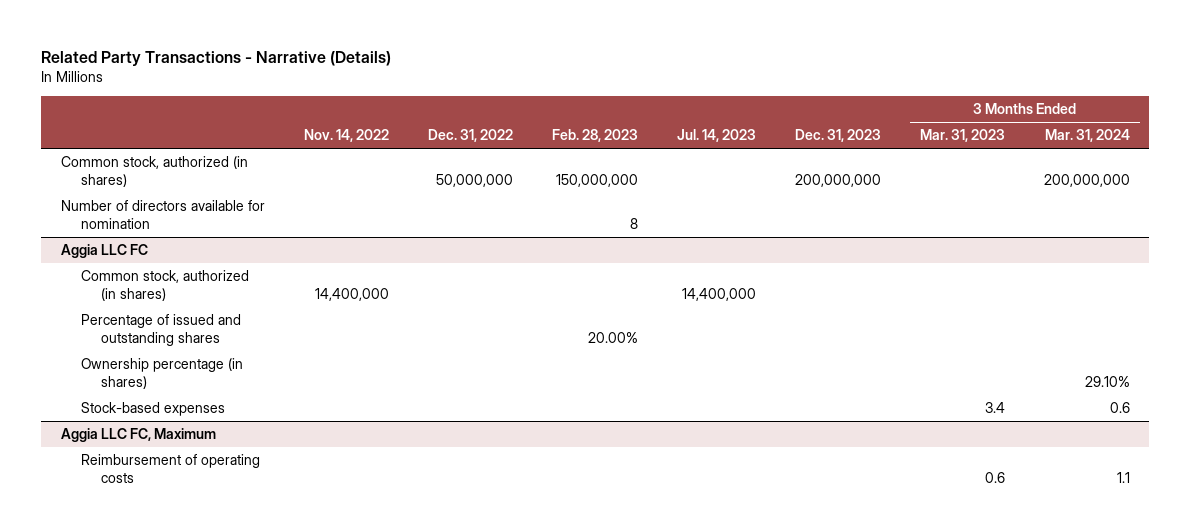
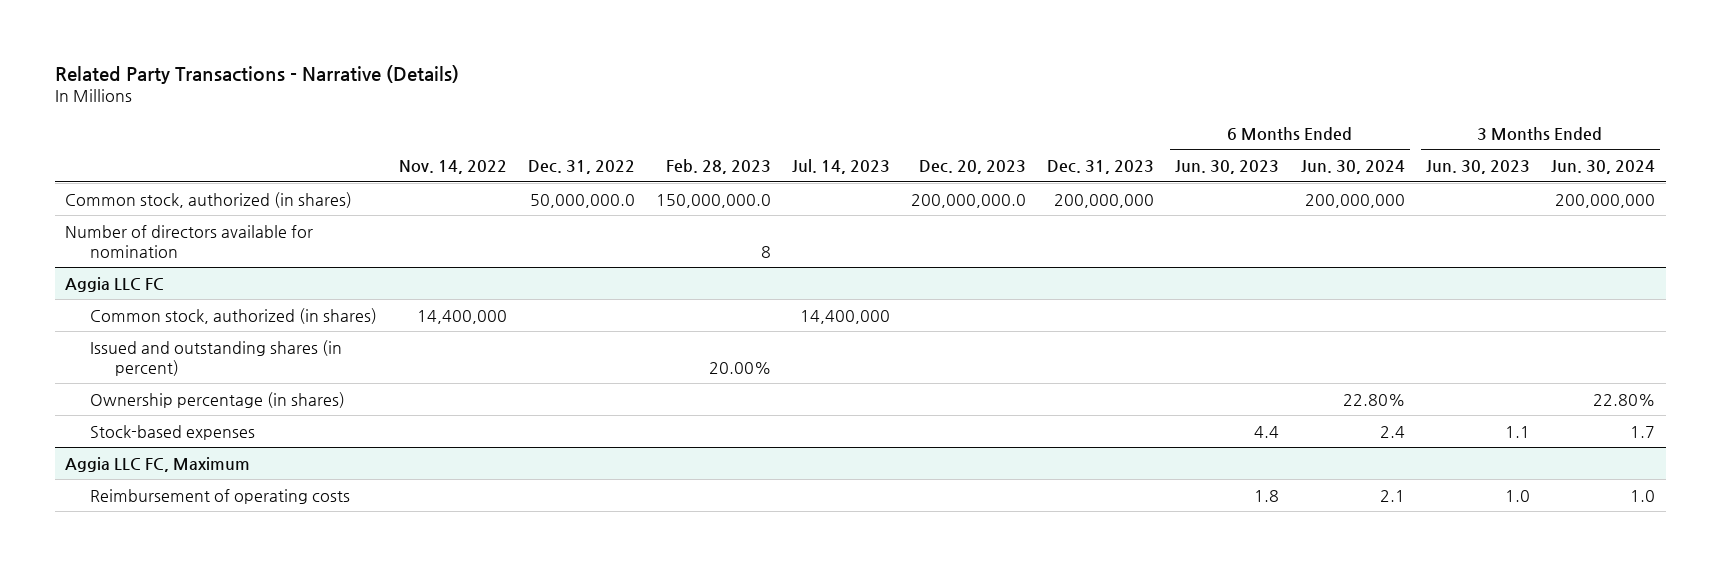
- | Nov. 14, 2022 | Dec. 31, 2022 | Feb. 28, 2023 | Jul. 14, 2023 | Dec. 31, 2023 | 3 Months Ended Mar. 31, 2023 | 3 Months Ended Mar. 31, 2024
+ | Nov. 14, 2022 | Dec. 31, 2022 | Feb. 28, 2023 | Jul. 14, 2023 | Dec. 20, 2023 | Dec. 31, 2023 | 6 Months Ended Jun. 30, 2023 | 6 Months Ended Jun. 30, 2024 | 3 Months Ended Jun. 30, 2023 | 3 Months Ended Jun. 30, 2024
- Common stock, authorized (in shares) | | 50,000,000 | 150,000,000 | | 200,000,000 | | 200,000,000
+ Common stock, authorized (in shares) | | 50,000,000.0 | 150,000,000.0 | | 200,000,000.0 | 200,000,000 | | 200,000,000 | | 200,000,000
@ Aggia LLC FC
- Percentage of issued and outstanding shares | | | 20.00% | | | |
+ Issued and outstanding shares (in percent) | | | 20.00% | | | | | | |

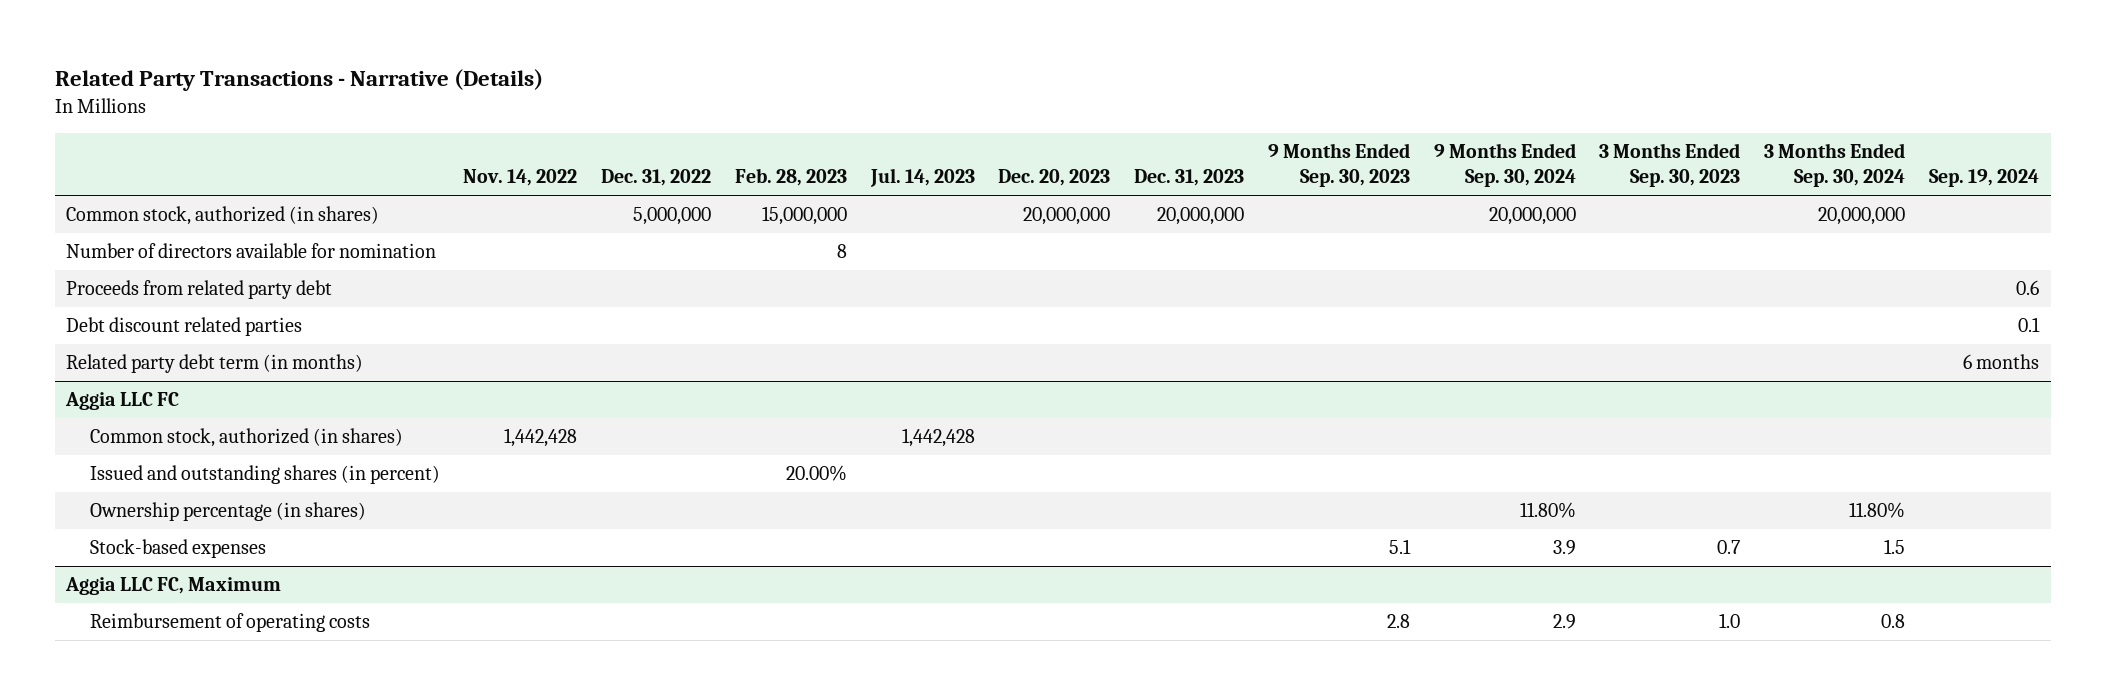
- | Nov. 14, 2022 | Dec. 31, 2022 | Feb. 28, 2023 | Jul. 14, 2023 | Dec. 20, 2023 | Dec. 31, 2023 | 6 Months Ended Jun. 30, 2023 | 6 Months Ended Jun. 30, 2024 | 3 Months Ended Jun. 30, 2023 | 3 Months Ended Jun. 30, 2024
+ | Nov. 14, 2022 | Dec. 31, 2022 | Feb. 28, 2023 | Jul. 14, 2023 | Dec. 20, 2023 | Dec. 31, 2023 | 9 Months Ended Sep. 30, 2023 | 9 Months Ended Sep. 30, 2024 | 3 Months Ended Sep. 30, 2023 | 3 Months Ended Sep. 30, 2024 | Sep. 19, 2024
- Common stock, authorized (in shares) | | 50,000,000.0 | 150,000,000.0 | | 200,000,000.0 | 200,000,000 | | 200,000,000 | | 200,000,000
+ Common stock, authorized (in shares) | | 5,000,000 | 15,000,000 | | 20,000,000 | 20,000,000 | | 20,000,000 | | 20,000,000 |
+ Proceeds from related party debt | | | | | | | | | | | 0.6
+ Debt discount related parties | | | | | | | | | | | 0.1
+ Related party debt term (in months) | | | | | | | | | | | 6 months
@ Aggia LLC FC
- Common stock, authorized (in shares) | 14,400,000 | | | 14,400,000 | | | | | |
+ Common stock, authorized (in shares) | 1,442,428 | | | 1,442,428 | | | | | | |

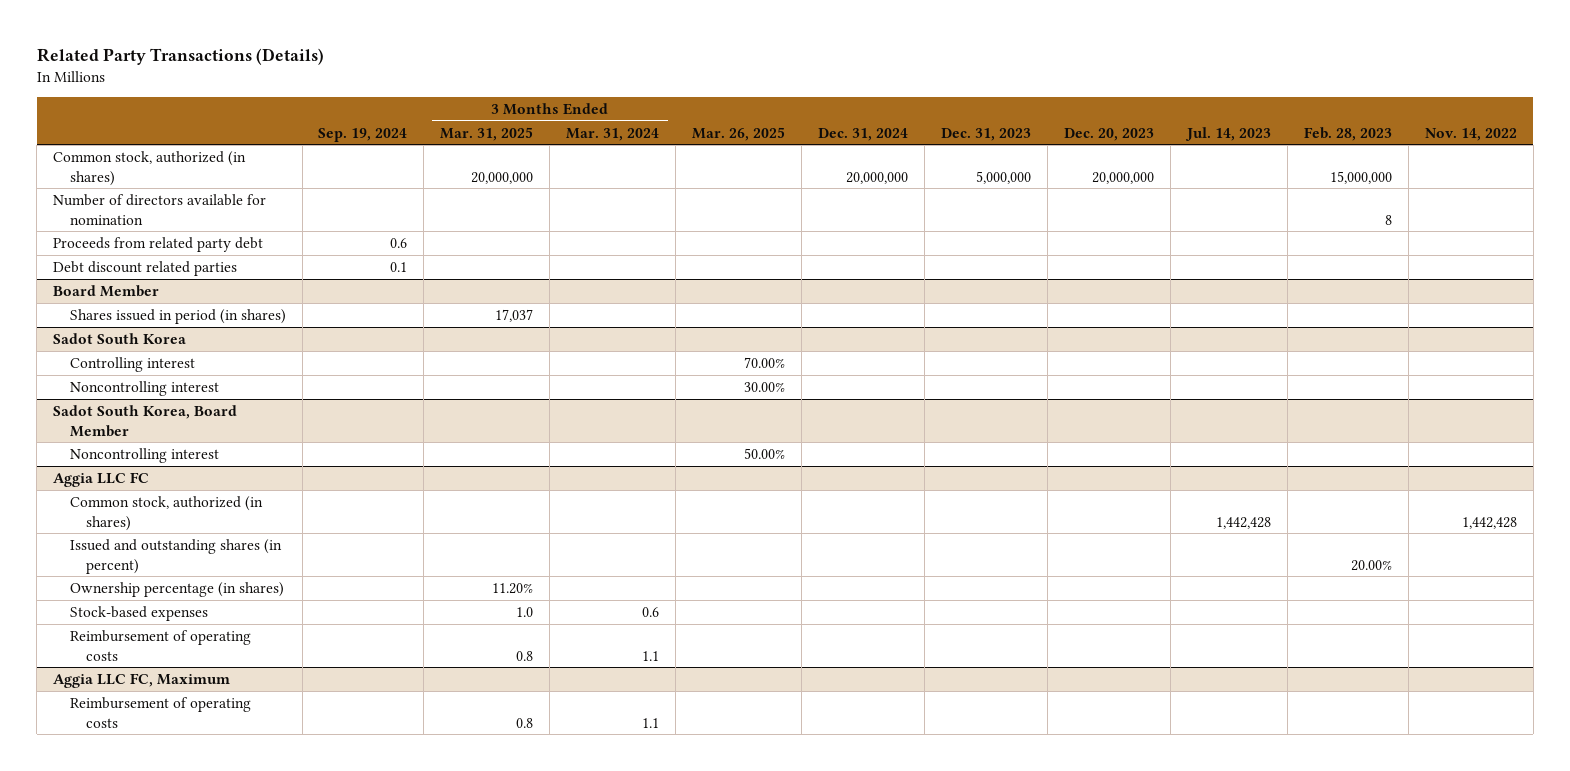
- Related Party Transactions - Narrative (Details)
+ Related Party Transactions (Details)
- | Nov. 14, 2022 | Dec. 31, 2022 | Feb. 28, 2023 | Jul. 14, 2023 | Dec. 20, 2023 | Dec. 31, 2023 | 9 Months Ended Sep. 30, 2023 | 9 Months Ended Sep. 30, 2024 | 3 Months Ended Sep. 30, 2023 | 3 Months Ended Sep. 30, 2024 | Sep. 19, 2024
+ | Sep. 19, 2024 | 3 Months Ended Mar. 31, 2025 | 3 Months Ended Mar. 31, 2024 | Mar. 26, 2025 | Dec. 31, 2024 | Dec. 31, 2023 | Dec. 20, 2023 | Jul. 14, 2023 | Feb. 28, 2023 | Nov. 14, 2022
- Common stock, authorized (in shares) | | 5,000,000 | 15,000,000 | | 20,000,000 | 20,000,000 | | 20,000,000 | | 20,000,000 |
+ Common stock, authorized (in shares) | | 20,000,000 | | | 20,000,000 | 5,000,000 | 20,000,000 | | 15,000,000 |
- Related party debt term (in months) | | | | | | | | | | | 6 months
+ Board Member
+ Shares issued in period (in shares) | | 17,037 | | | | | | | |
+ Sadot South Korea
+ Controlling interest | | | | 70.00% | | | | | |
+ Noncontrolling interest | | | | 30.00% | | | | | |
+ Sadot South Korea, Board Member
+ Noncontrolling interest | | | | 50.00% | | | | | |
@ Aggia LLC FC
+ Reimbursement of operating costs | | 0.8 | 1.1 | | | | | | |

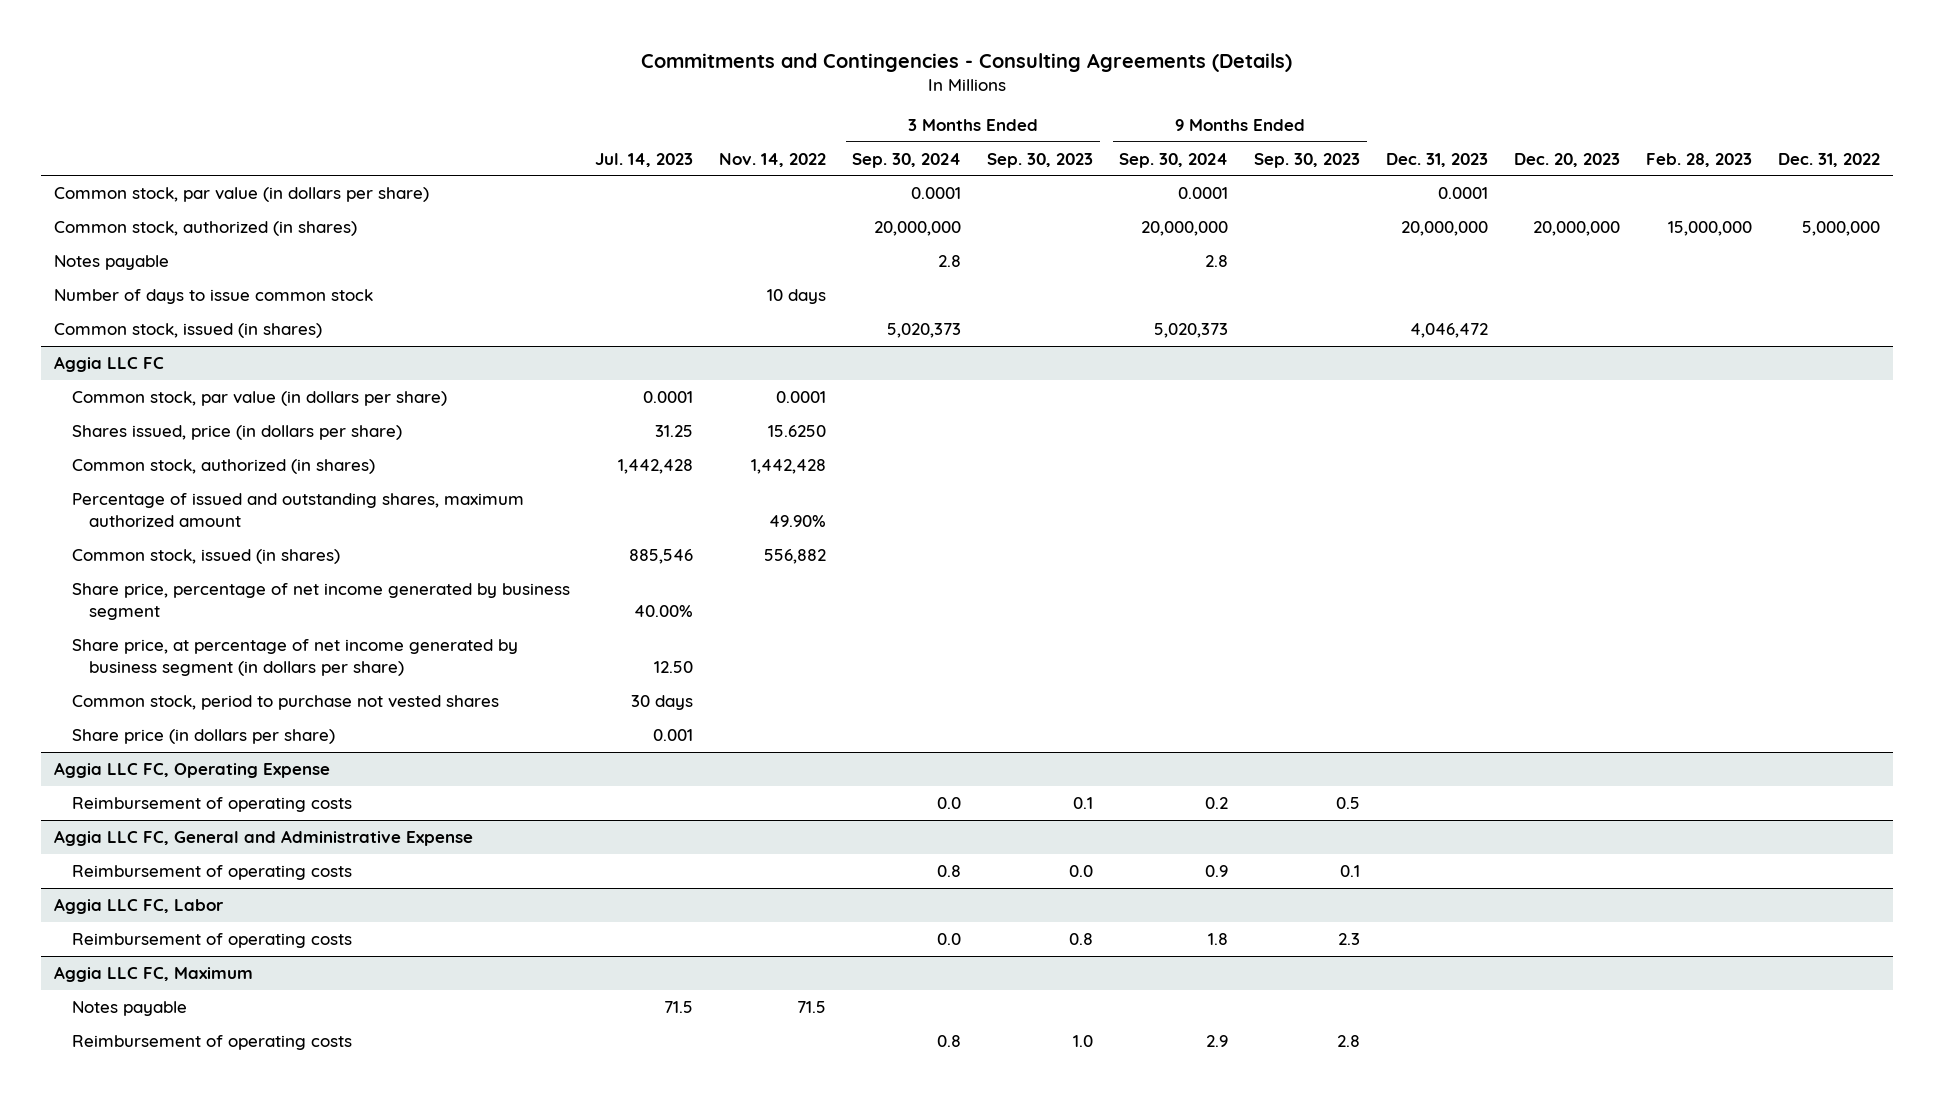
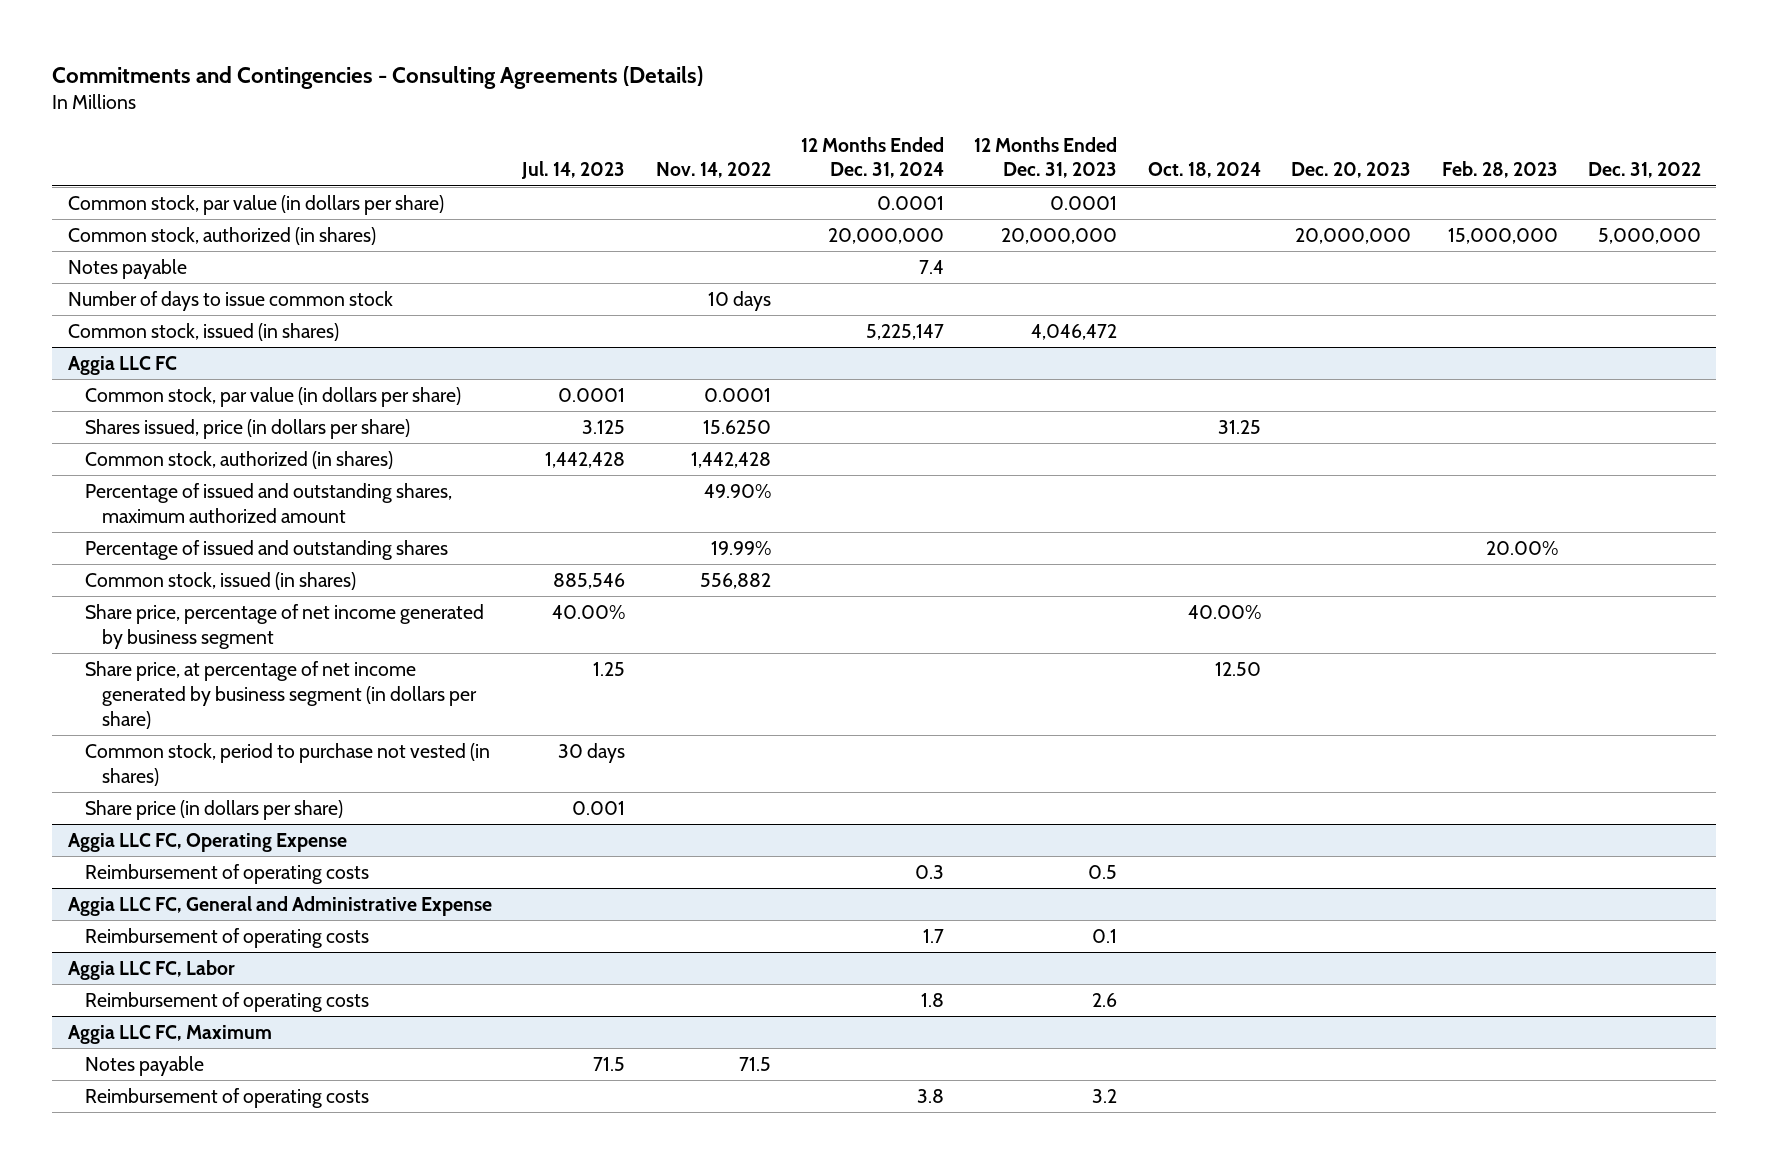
- | Jul. 14, 2023 | Nov. 14, 2022 | 3 Months Ended Sep. 30, 2024 | 3 Months Ended Sep. 30, 2023 | 9 Months Ended Sep. 30, 2024 | 9 Months Ended Sep. 30, 2023 | Dec. 31, 2023 | Dec. 20, 2023 | Feb. 28, 2023 | Dec. 31, 2022
+ | Jul. 14, 2023 | Nov. 14, 2022 | 12 Months Ended Dec. 31, 2024 | 12 Months Ended Dec. 31, 2023 | Oct. 18, 2024 | Dec. 20, 2023 | Feb. 28, 2023 | Dec. 31, 2022
@ Aggia LLC FC
- Shares issued, price (in dollars per share) | 31.25 | 15.6250 | | | | | | | |
+ Shares issued, price (in dollars per share) | 3.125 | 15.6250 | | | 31.25 | | |
+ Percentage of issued and outstanding shares | | 19.99% | | | | | 20.00% |
- Share price, at percentage of net income generated by business segment (in dollars per share) | 12.50 | | | | | | | | |
- Common stock, period to purchase not vested shares | 30 days | | | | | | | | |
+ Share price, at percentage of net income generated by business segment (in dollars per share) | 1.25 | | | | 12.50 | | |
+ Common stock, period to purchase not vested (in shares) | 30 days | | | | | | |

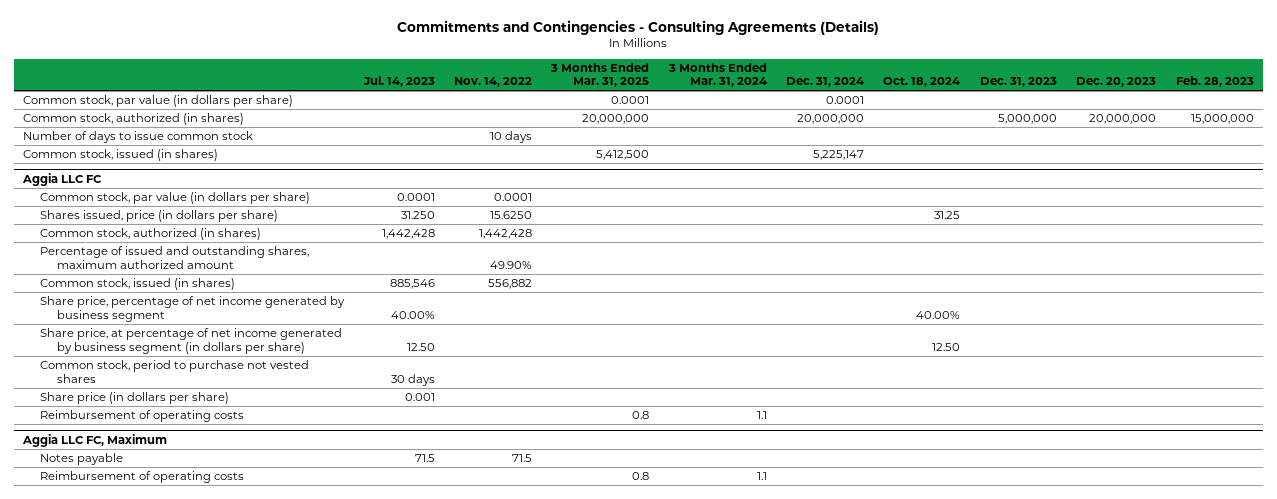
- | Jul. 14, 2023 | Nov. 14, 2022 | 12 Months Ended Dec. 31, 2024 | 12 Months Ended Dec. 31, 2023 | Oct. 18, 2024 | Dec. 20, 2023 | Feb. 28, 2023 | Dec. 31, 2022
+ | Jul. 14, 2023 | Nov. 14, 2022 | 3 Months Ended Mar. 31, 2025 | 3 Months Ended Mar. 31, 2024 | Dec. 31, 2024 | Oct. 18, 2024 | Dec. 31, 2023 | Dec. 20, 2023 | Feb. 28, 2023
- Notes payable | | | 7.4 | | | | |
@ Aggia LLC FC
- Shares issued, price (in dollars per share) | 3.125 | 15.6250 | | | 31.25 | | |
+ Shares issued, price (in dollars per share) | 31.250 | 15.6250 | | | | 31.25 | | |
- Percentage of issued and outstanding shares | | 19.99% | | | | | 20.00% |
- Share price, at percentage of net income generated by business segment (in dollars per share) | 1.25 | | | | 12.50 | | |
- Common stock, period to purchase not vested (in shares) | 30 days | | | | | | |
+ Share price, at percentage of net income generated by business segment (in dollars per share) | 12.50 | | | | | 12.50 | | |
+ Common stock, period to purchase not vested shares | 30 days | | | | | | | |
- Aggia LLC FC, Operating Expense
- Reimbursement of operating costs | | | 0.3 | 0.5 | | | |
- Aggia LLC FC, General and Administrative Expense
- Reimbursement of operating costs | | | 1.7 | 0.1 | | | |
- Aggia LLC FC, Labor
- Reimbursement of operating costs | | | 1.8 | 2.6 | | | |
@ Aggia LLC FC
+ Reimbursement of operating costs | | | 0.8 | 1.1 | | | | |

